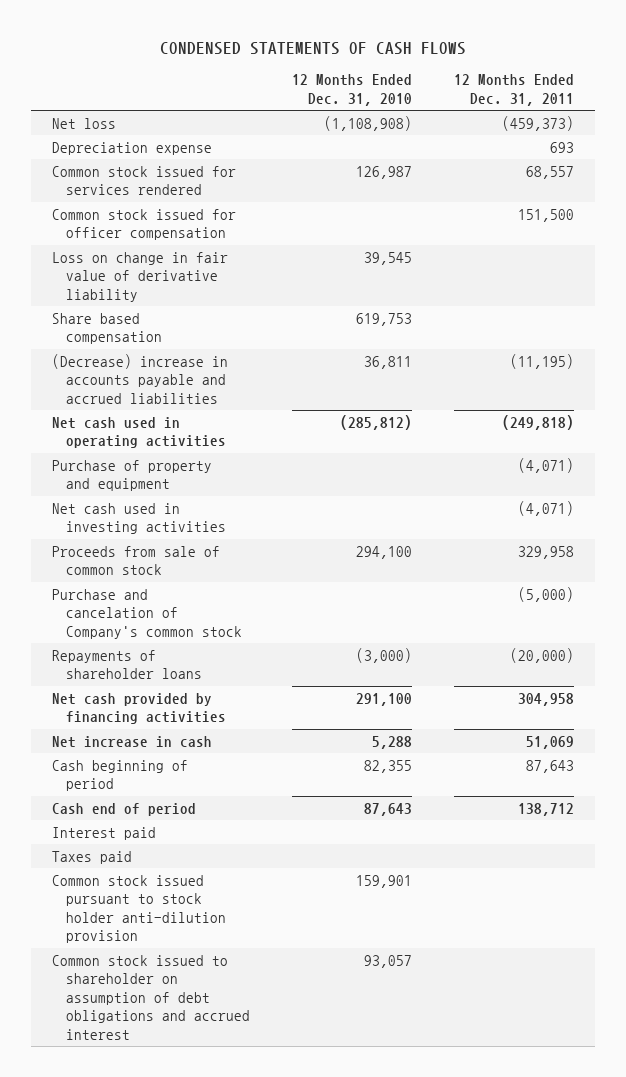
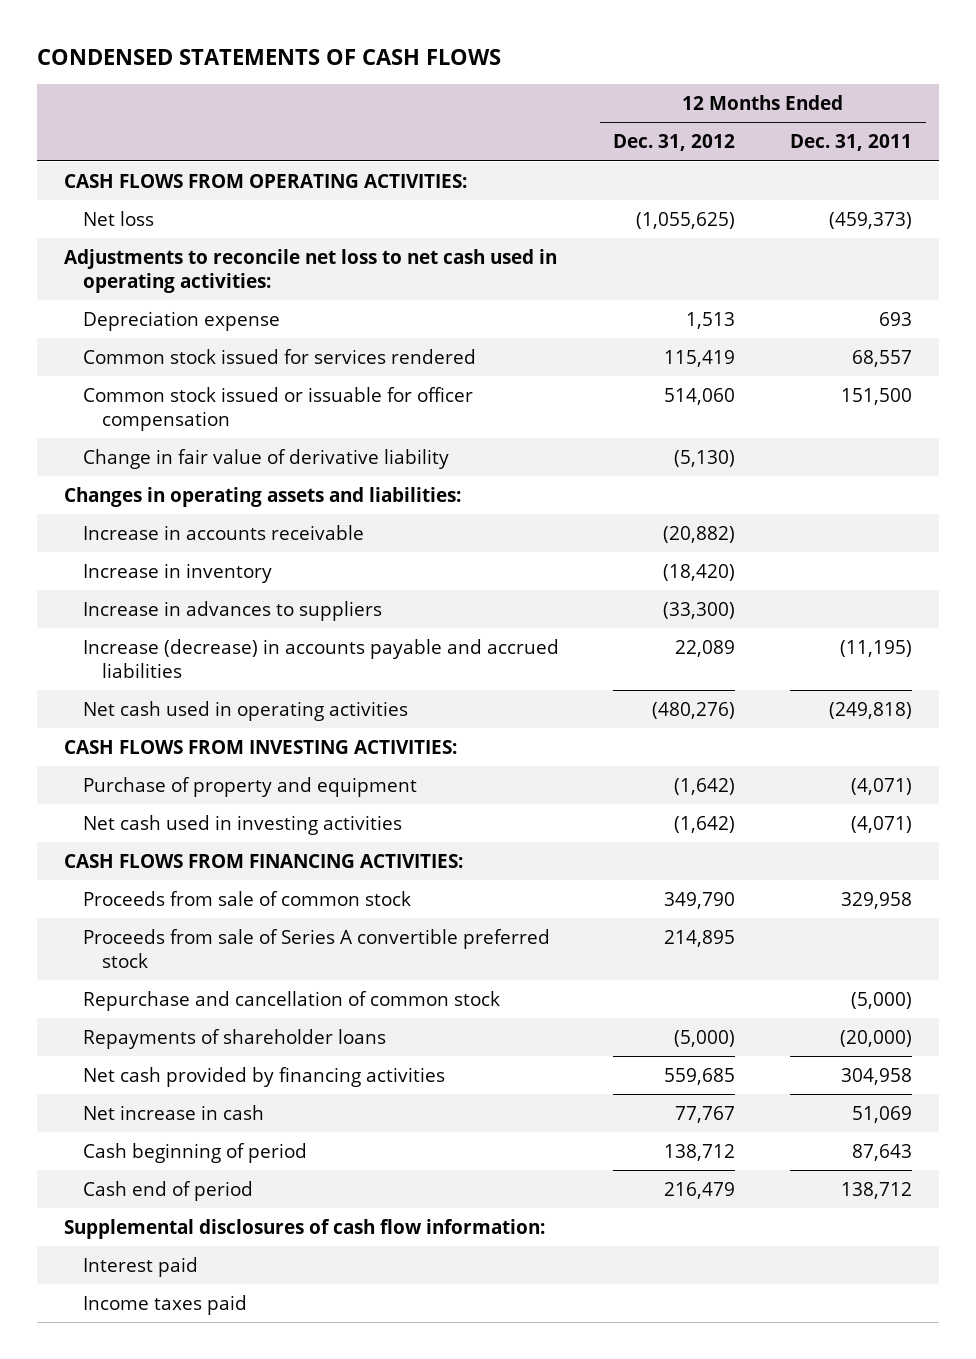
- | 12 Months Ended Dec. 31, 2010 | 12 Months Ended Dec. 31, 2011
+ | 12 Months Ended Dec. 31, 2012 | 12 Months Ended Dec. 31, 2011
+ CASH FLOWS FROM OPERATING ACTIVITIES:
+ Adjustments to reconcile net loss to net cash used in operating activities:
- Common stock issued for officer compensation | | 151,500
- Loss on change in fair value of derivative liability | 39,545 |
- Share based compensation | 619,753 |
- (Decrease) increase in accounts payable and accrued liabilities | 36,811 | (11,195)
+ Common stock issued or issuable for officer compensation | 514,060 | 151,500
+ Change in fair value of derivative liability | (5,130) |
+ Changes in operating assets and liabilities:
+ Increase in accounts receivable | (20,882) |
+ Increase in inventory | (18,420) |
+ Increase in advances to suppliers | (33,300) |
+ Increase (decrease) in accounts payable and accrued liabilities | 22,089 | (11,195)
+ CASH FLOWS FROM INVESTING ACTIVITIES:
+ CASH FLOWS FROM FINANCING ACTIVITIES:
- Purchase and cancelation of Company's common stock | | (5,000)
+ Proceeds from sale of Series A convertible preferred stock | 214,895 |
+ Repurchase and cancellation of common stock | | (5,000)
+ Supplemental disclosures of cash flow information:
- Taxes paid
- Common stock issued pursuant to stock holder anti-dilution provision | 159,901 |
- Common stock issued to shareholder on assumption of debt obligations and accrued interest | 93,057 |
+ Income taxes paid

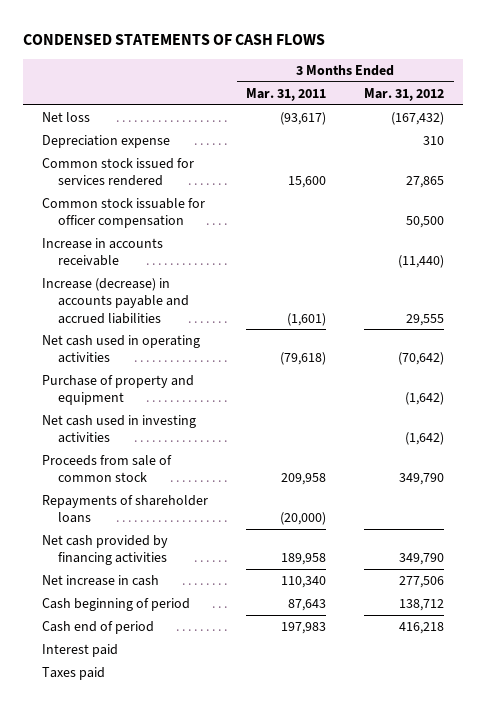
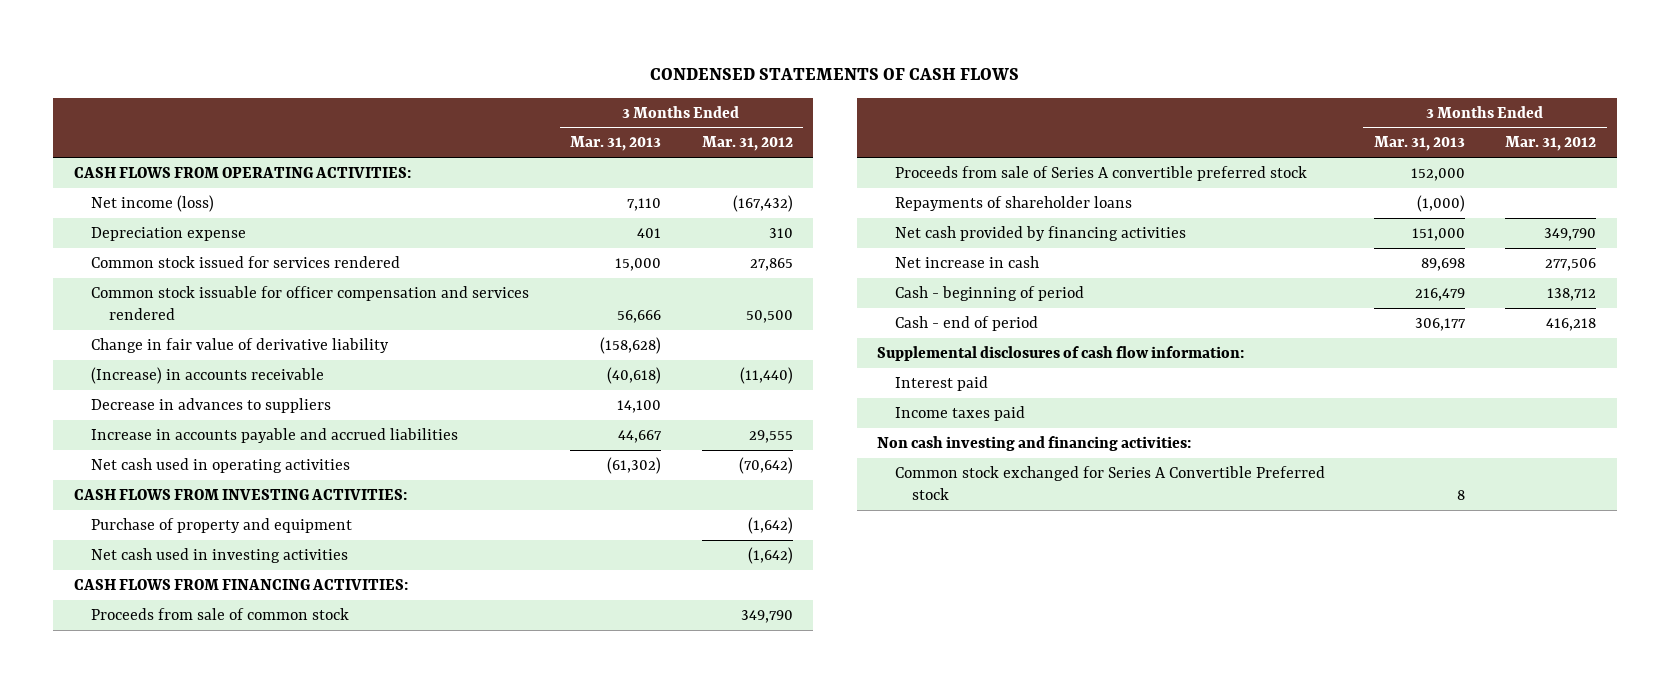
- | 3 Months Ended Mar. 31, 2011 | 3 Months Ended Mar. 31, 2012
+ | 3 Months Ended Mar. 31, 2013 | 3 Months Ended Mar. 31, 2012
- Net loss | (93,617) | (167,432)
+ CASH FLOWS FROM OPERATING ACTIVITIES:
+ Net income (loss) | 7,110 | (167,432)
- Common stock issuable for officer compensation | | 50,500
- Increase in accounts receivable | | (11,440)
- Increase (decrease) in accounts payable and accrued liabilities | (1,601) | 29,555
+ Common stock issuable for officer compensation and services rendered | 56,666 | 50,500
+ Change in fair value of derivative liability | (158,628) |
+ (Increase) in accounts receivable | (40,618) | (11,440)
+ Decrease in advances to suppliers | 14,100 |
+ Increase in accounts payable and accrued liabilities | 44,667 | 29,555
+ CASH FLOWS FROM INVESTING ACTIVITIES:
+ CASH FLOWS FROM FINANCING ACTIVITIES:
+ Proceeds from sale of Series A convertible preferred stock | 152,000 |
- Cash beginning of period | 87,643 | 138,712
- Cash end of period | 197,983 | 416,218
+ Cash - beginning of period | 216,479 | 138,712
+ Cash - end of period | 306,177 | 416,218
+ Supplemental disclosures of cash flow information:
- Taxes paid
+ Income taxes paid
+ Non cash investing and financing activities:
+ Common stock exchanged for Series A Convertible Preferred stock | 8 |

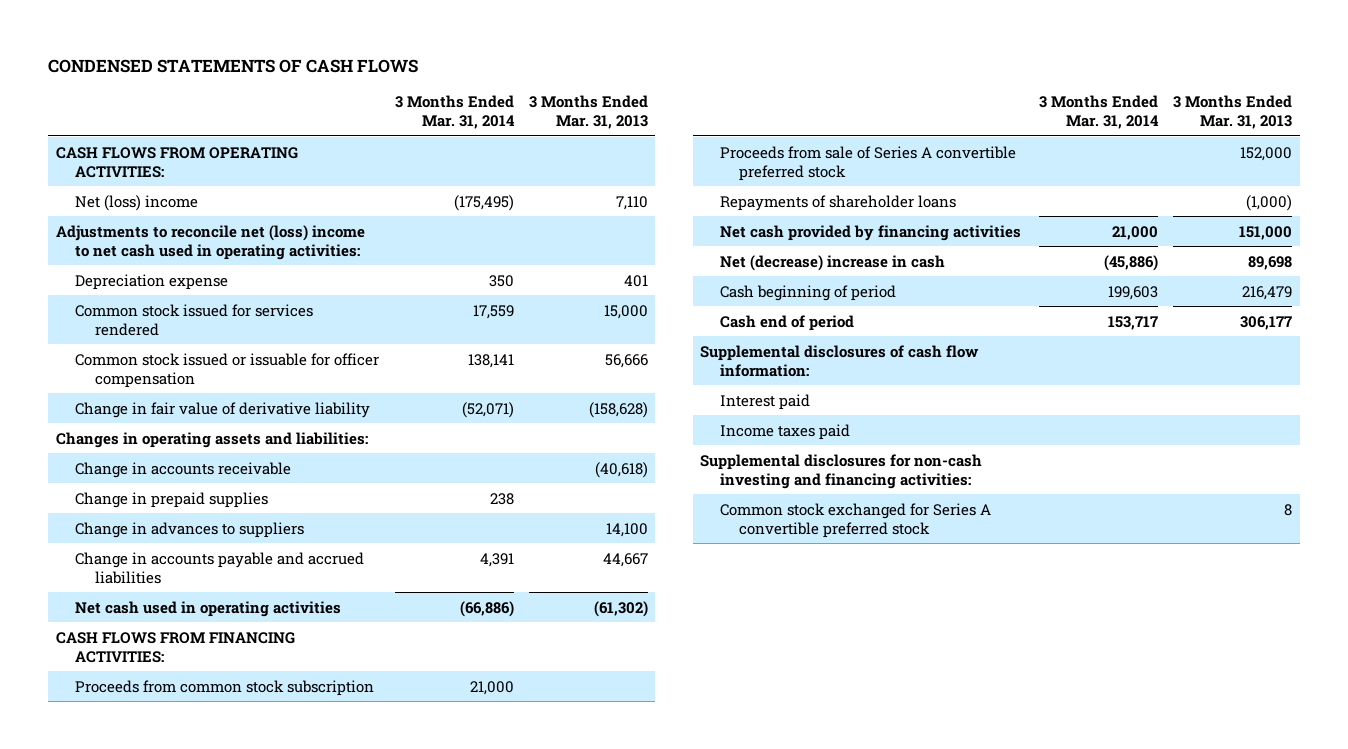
- | 3 Months Ended Mar. 31, 2013 | 3 Months Ended Mar. 31, 2012
+ | 3 Months Ended Mar. 31, 2014 | 3 Months Ended Mar. 31, 2013
- Net income (loss) | 7,110 | (167,432)
+ Net (loss) income | (175,495) | 7,110
+ Adjustments to reconcile net (loss) income to net cash used in operating activities:
- Common stock issuable for officer compensation and services rendered | 56,666 | 50,500
+ Common stock issued or issuable for officer compensation | 138,141 | 56,666
- (Increase) in accounts receivable | (40,618) | (11,440)
- Decrease in advances to suppliers | 14,100 |
- Increase in accounts payable and accrued liabilities | 44,667 | 29,555
+ Changes in operating assets and liabilities:
+ Change in accounts receivable | | (40,618)
+ Change in prepaid supplies | 238 |
+ Change in advances to suppliers | | 14,100
+ Change in accounts payable and accrued liabilities | 4,391 | 44,667
- CASH FLOWS FROM INVESTING ACTIVITIES:
- Purchase of property and equipment | | (1,642)
- Net cash used in investing activities | | (1,642)
- Proceeds from sale of common stock | | 349,790
+ Proceeds from common stock subscription | 21,000 |
- Net increase in cash | 89,698 | 277,506
- Cash - beginning of period | 216,479 | 138,712
- Cash - end of period | 306,177 | 416,218
+ Net (decrease) increase in cash | (45,886) | 89,698
+ Cash beginning of period | 199,603 | 216,479
+ Cash end of period | 153,717 | 306,177
- Non cash investing and financing activities:
- Common stock exchanged for Series A Convertible Preferred stock | 8 |
+ Supplemental disclosures for non-cash investing and financing activities:
+ Common stock exchanged for Series A convertible preferred stock | | 8

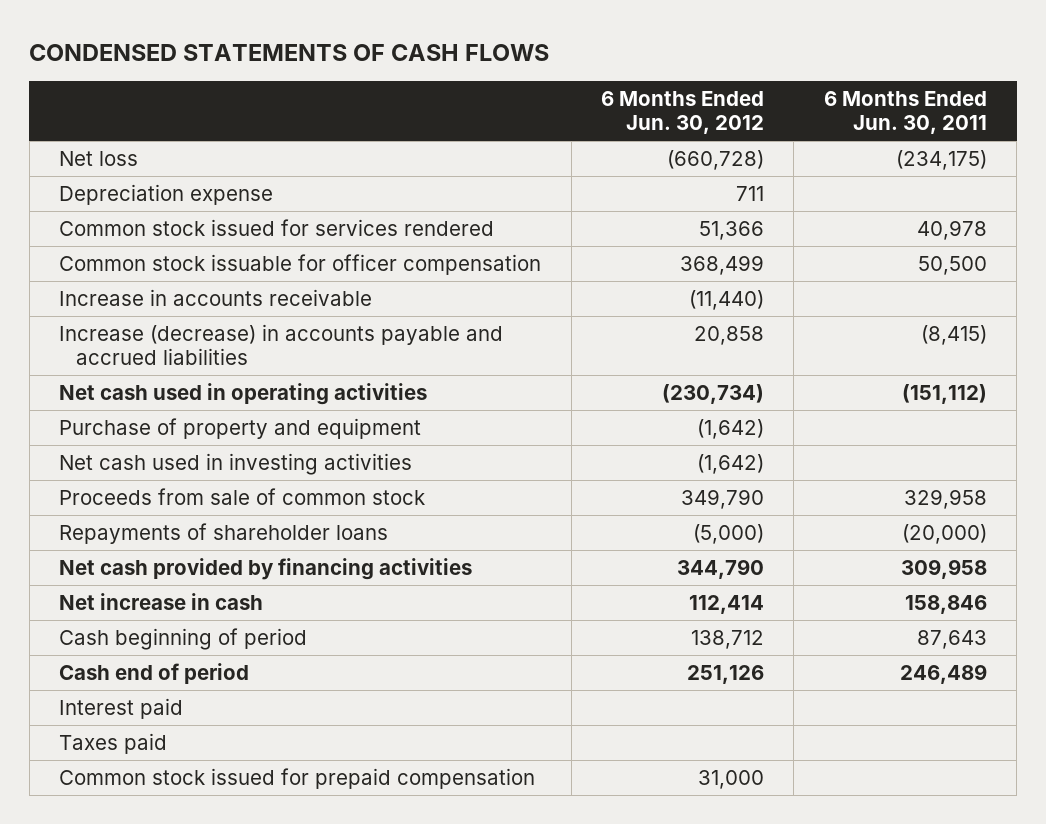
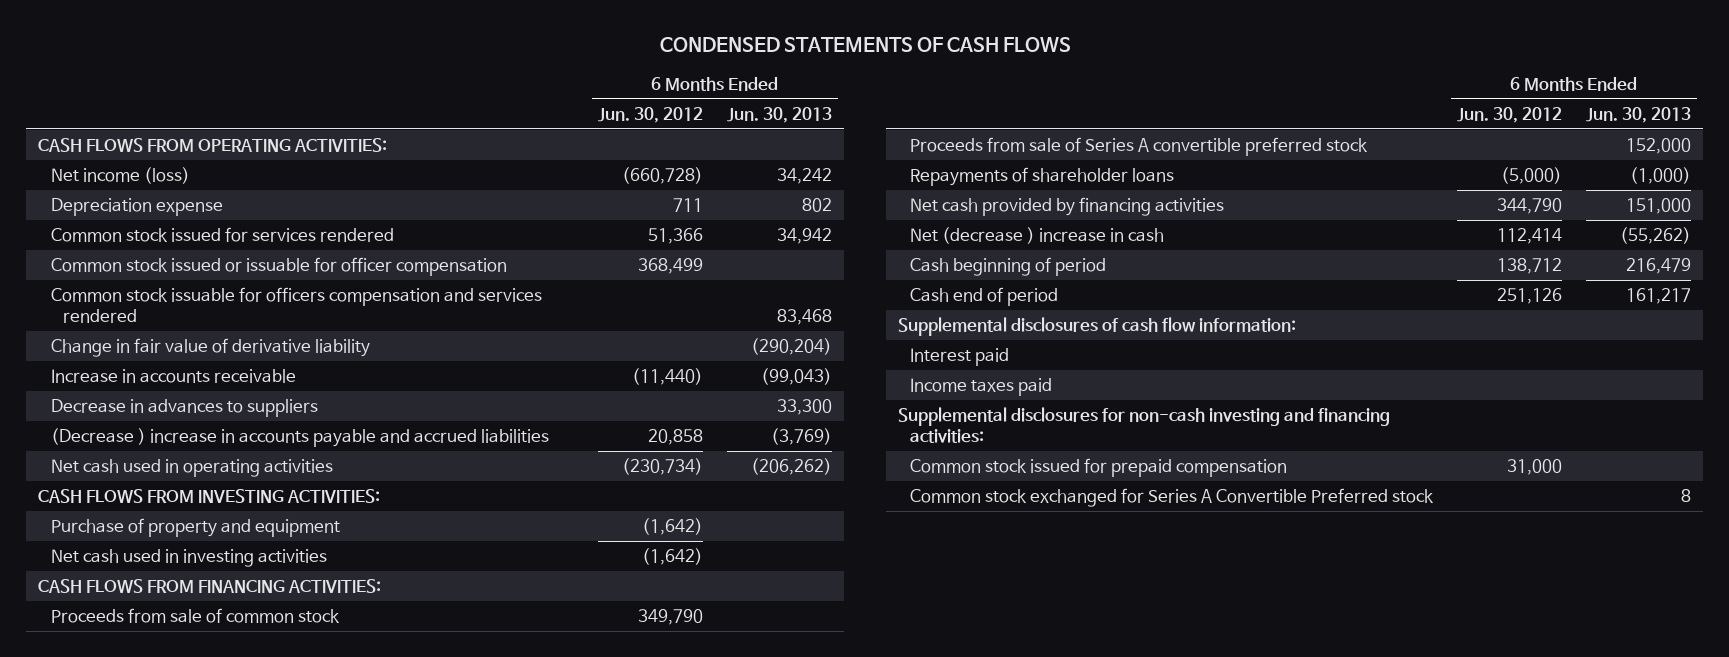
- | 6 Months Ended Jun. 30, 2012 | 6 Months Ended Jun. 30, 2011
+ | 6 Months Ended Jun. 30, 2012 | 6 Months Ended Jun. 30, 2013
- Net loss | (660,728) | (234,175)
+ CASH FLOWS FROM OPERATING ACTIVITIES:
+ Net income (loss) | (660,728) | 34,242
- Common stock issuable for officer compensation | 368,499 | 50,500
+ Common stock issued or issuable for officer compensation | 368,499 |
+ Common stock issuable for officers compensation and services rendered | | 83,468
+ Change in fair value of derivative liability | | (290,204)
- Increase (decrease) in accounts payable and accrued liabilities | 20,858 | (8,415)
+ Decrease in advances to suppliers | | 33,300
+ (Decrease ) increase in accounts payable and accrued liabilities | 20,858 | (3,769)
+ CASH FLOWS FROM INVESTING ACTIVITIES:
+ CASH FLOWS FROM FINANCING ACTIVITIES:
+ Proceeds from sale of Series A convertible preferred stock | | 152,000
- Net increase in cash | 112,414 | 158,846
+ Net (decrease ) increase in cash | 112,414 | (55,262)
+ Supplemental disclosures of cash flow information:
- Taxes paid
+ Income taxes paid
+ Supplemental disclosures for non-cash investing and financing activities:
+ Common stock exchanged for Series A Convertible Preferred stock | | 8

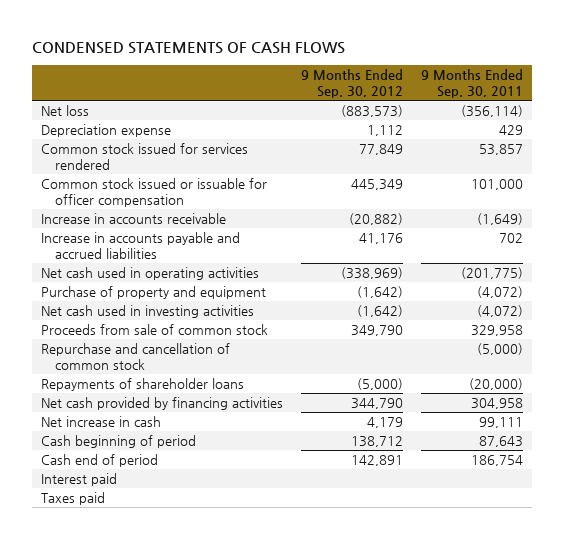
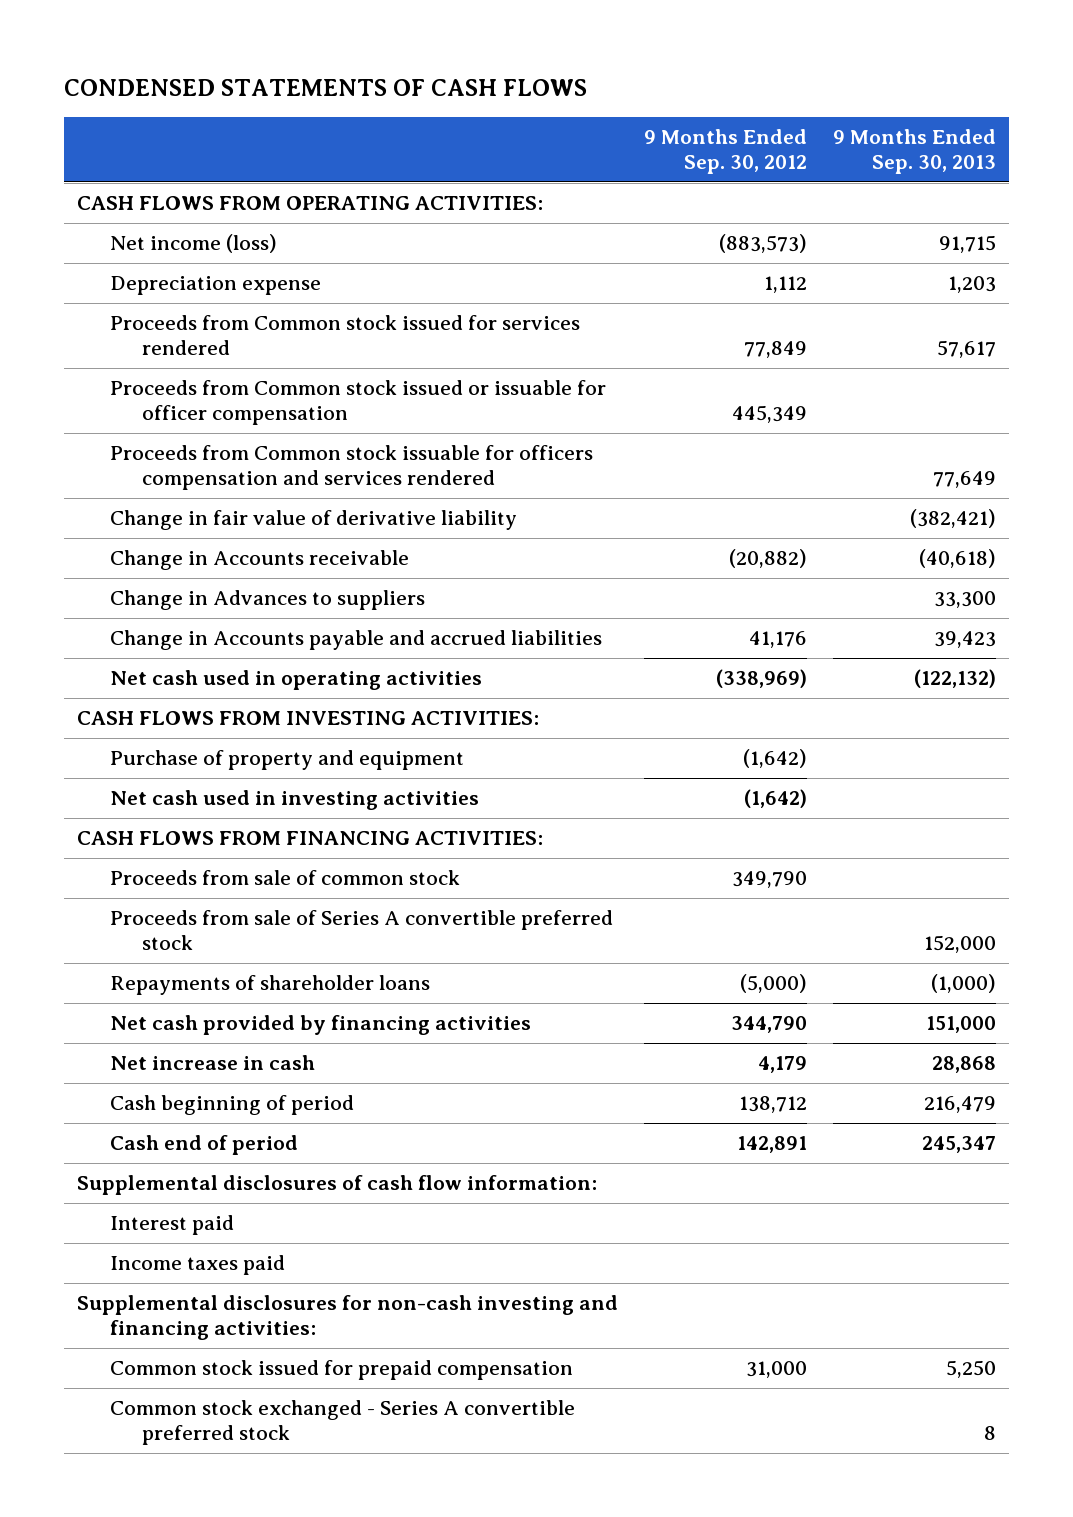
- | 9 Months Ended Sep. 30, 2012 | 9 Months Ended Sep. 30, 2011
+ | 9 Months Ended Sep. 30, 2012 | 9 Months Ended Sep. 30, 2013
- Net loss | (883,573) | (356,114)
+ CASH FLOWS FROM OPERATING ACTIVITIES:
+ Net income (loss) | (883,573) | 91,715
- Common stock issued for services rendered | 77,849 | 53,857
- Common stock issued or issuable for officer compensation | 445,349 | 101,000
- Increase in accounts receivable | (20,882) | (1,649)
- Increase in accounts payable and accrued liabilities | 41,176 | 702
+ Proceeds from Common stock issued for services rendered | 77,849 | 57,617
+ Proceeds from Common stock issued or issuable for officer compensation | 445,349 |
+ Proceeds from Common stock issuable for officers compensation and services rendered | | 77,649
+ Change in fair value of derivative liability | | (382,421)
+ Change in Accounts receivable | (20,882) | (40,618)
+ Change in Advances to suppliers | | 33,300
+ Change in Accounts payable and accrued liabilities | 41,176 | 39,423
+ CASH FLOWS FROM INVESTING ACTIVITIES:
+ CASH FLOWS FROM FINANCING ACTIVITIES:
- Repurchase and cancellation of common stock | | (5,000)
+ Proceeds from sale of Series A convertible preferred stock | | 152,000
+ Supplemental disclosures of cash flow information:
- Taxes paid
+ Income taxes paid
+ Supplemental disclosures for non-cash investing and financing activities:
+ Common stock issued for prepaid compensation | 31,000 | 5,250
+ Common stock exchanged - Series A convertible preferred stock | | 8

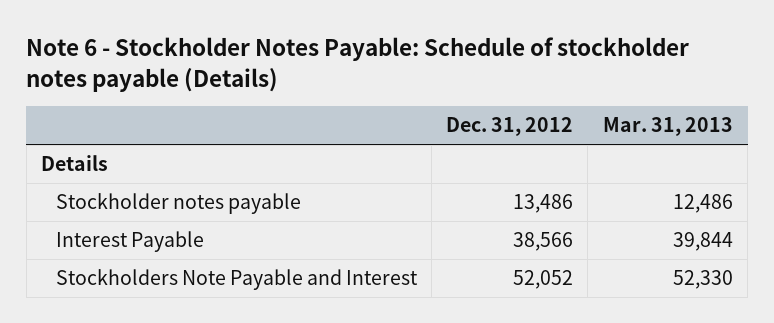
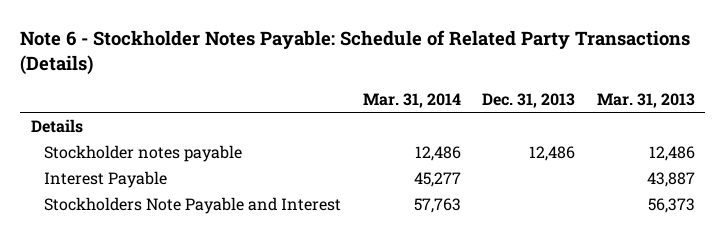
- Note 6 - Stockholder Notes Payable: Schedule of stockholder notes payable (Details)
+ Note 6 - Stockholder Notes Payable: Schedule of Related Party Transactions (Details)
- | Dec. 31, 2012 | Mar. 31, 2013
+ | Mar. 31, 2014 | Dec. 31, 2013 | Mar. 31, 2013
- Interest Payable | 38,566 | 39,844
- Stockholders Note Payable and Interest | 52,052 | 52,330
+ Interest Payable | 45,277 | | 43,887
+ Stockholders Note Payable and Interest | 57,763 | | 56,373

